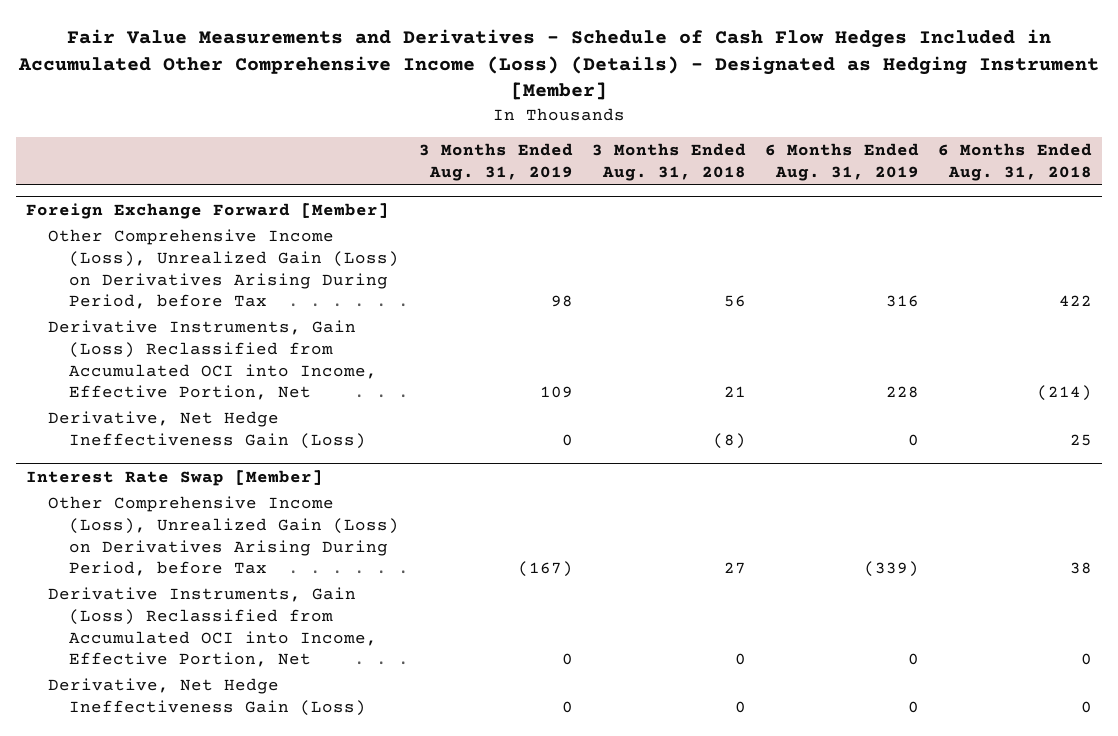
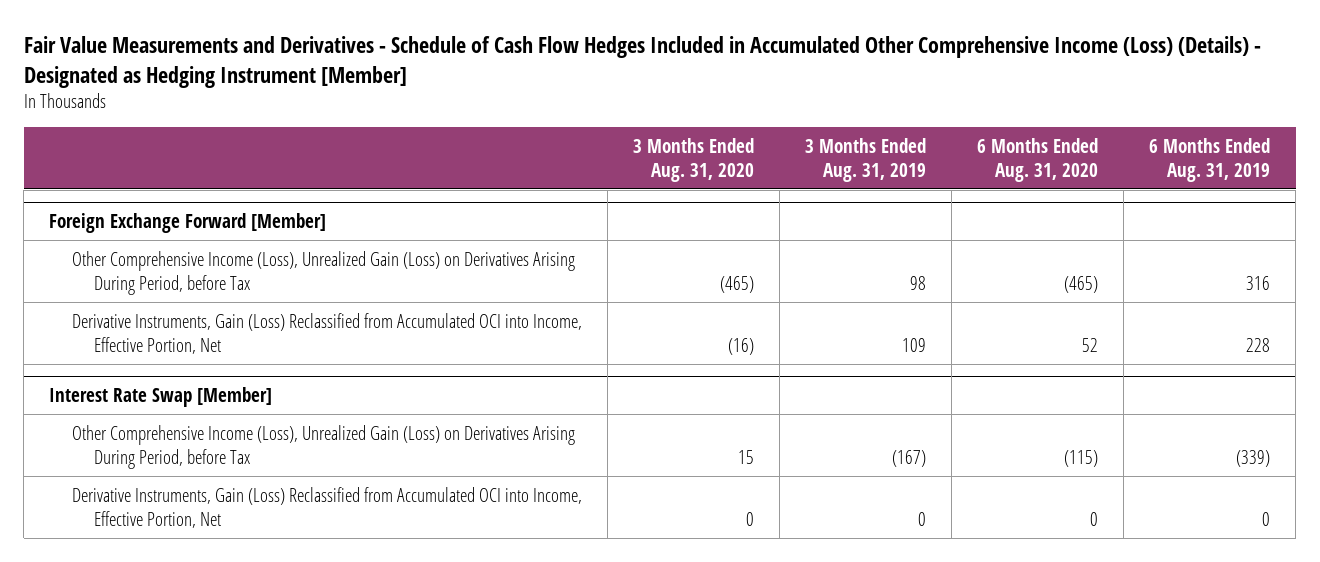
- | 3 Months Ended Aug. 31, 2019 | 3 Months Ended Aug. 31, 2018 | 6 Months Ended Aug. 31, 2019 | 6 Months Ended Aug. 31, 2018
+ | 3 Months Ended Aug. 31, 2020 | 3 Months Ended Aug. 31, 2019 | 6 Months Ended Aug. 31, 2020 | 6 Months Ended Aug. 31, 2019
@ Foreign Exchange Forward [Member]
- Derivative, Net Hedge Ineffectiveness Gain (Loss) | 0 | (8) | 0 | 25
@ Interest Rate Swap [Member]
- Derivative, Net Hedge Ineffectiveness Gain (Loss) | 0 | 0 | 0 | 0

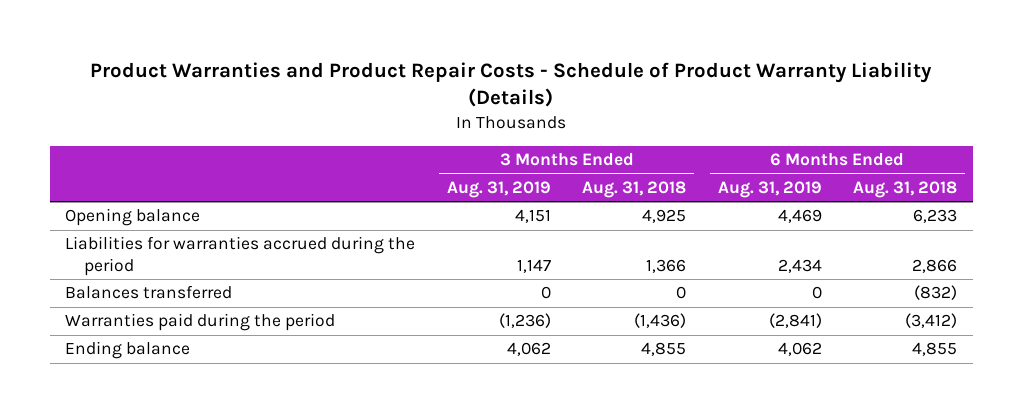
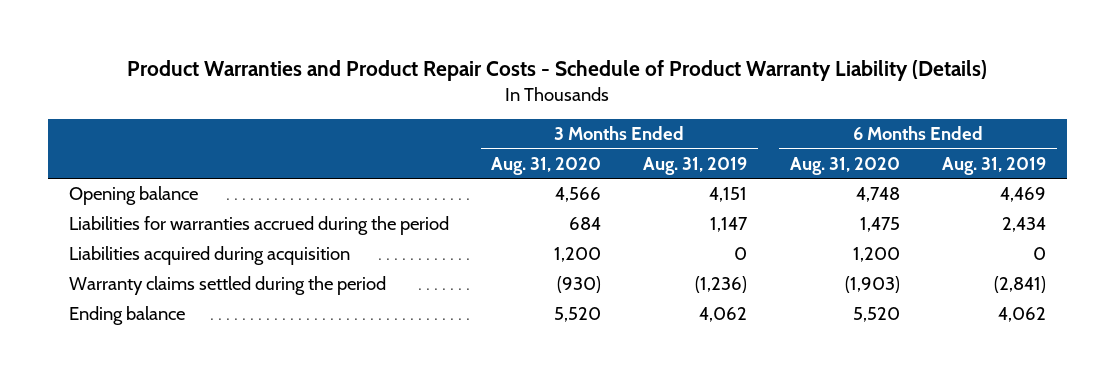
- | 3 Months Ended Aug. 31, 2019 | 3 Months Ended Aug. 31, 2018 | 6 Months Ended Aug. 31, 2019 | 6 Months Ended Aug. 31, 2018
+ | 3 Months Ended Aug. 31, 2020 | 3 Months Ended Aug. 31, 2019 | 6 Months Ended Aug. 31, 2020 | 6 Months Ended Aug. 31, 2019
- Balances transferred | 0 | 0 | 0 | (832)
- Warranties paid during the period | (1,236) | (1,436) | (2,841) | (3,412)
+ Liabilities acquired during acquisition | 1,200 | 0 | 1,200 | 0
+ Warranty claims settled during the period | (930) | (1,236) | (1,903) | (2,841)

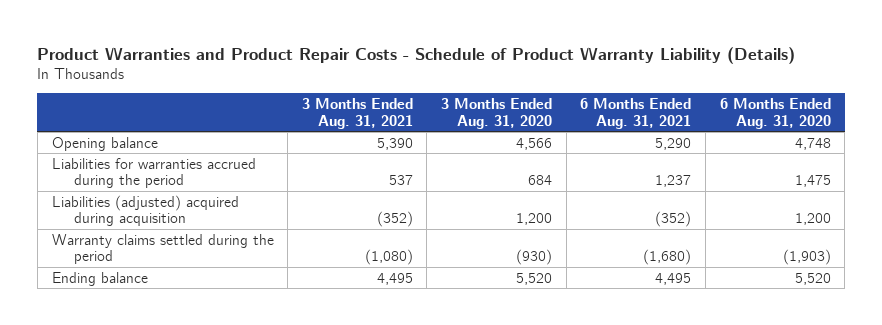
- | 3 Months Ended Aug. 31, 2020 | 3 Months Ended Aug. 31, 2019 | 6 Months Ended Aug. 31, 2020 | 6 Months Ended Aug. 31, 2019
+ | 3 Months Ended Aug. 31, 2021 | 3 Months Ended Aug. 31, 2020 | 6 Months Ended Aug. 31, 2021 | 6 Months Ended Aug. 31, 2020
- Liabilities acquired during acquisition | 1,200 | 0 | 1,200 | 0
+ Liabilities (adjusted) acquired during acquisition | (352) | 1,200 | (352) | 1,200

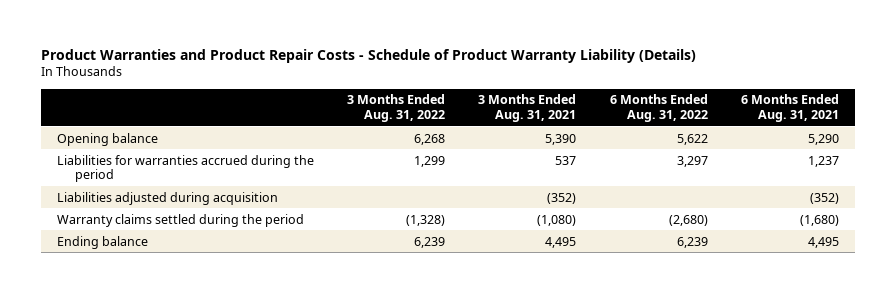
- | 3 Months Ended Aug. 31, 2021 | 3 Months Ended Aug. 31, 2020 | 6 Months Ended Aug. 31, 2021 | 6 Months Ended Aug. 31, 2020
+ | 3 Months Ended Aug. 31, 2022 | 3 Months Ended Aug. 31, 2021 | 6 Months Ended Aug. 31, 2022 | 6 Months Ended Aug. 31, 2021
- Liabilities (adjusted) acquired during acquisition | (352) | 1,200 | (352) | 1,200
+ Liabilities adjusted during acquisition | | (352) | | (352)

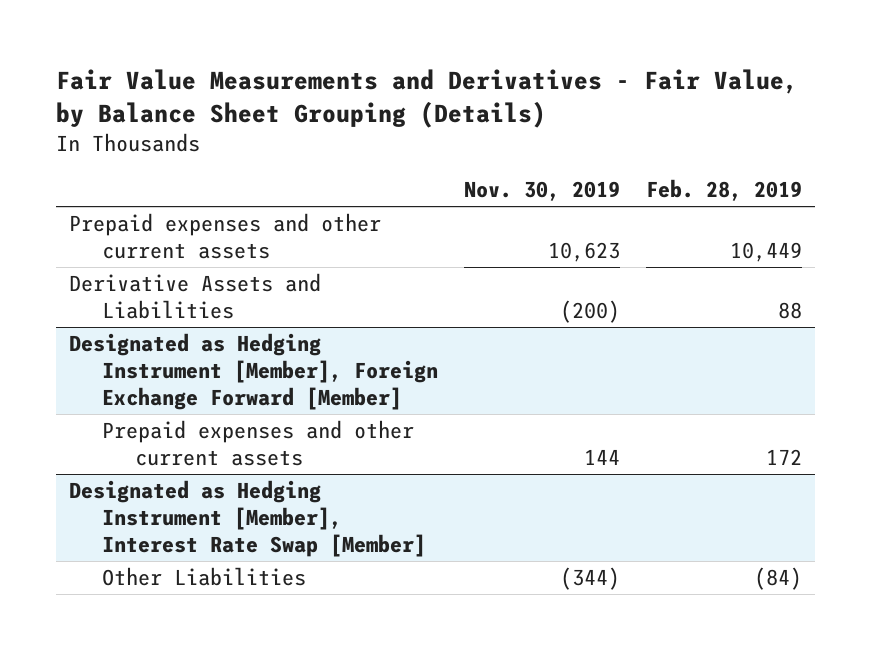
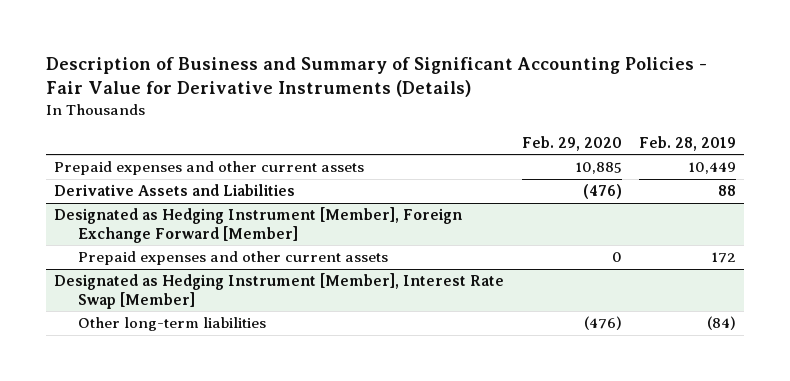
- Fair Value Measurements and Derivatives - Fair Value, by Balance Sheet Grouping (Details)
+ Description of Business and Summary of Significant Accounting Policies - Fair Value for Derivative Instruments (Details)
- | Nov. 30, 2019 | Feb. 28, 2019
+ | Feb. 29, 2020 | Feb. 28, 2019
@ Designated as Hedging Instrument [Member], Interest Rate Swap [Member]
- Other Liabilities | (344) | (84)
+ Other long-term liabilities | (476) | (84)

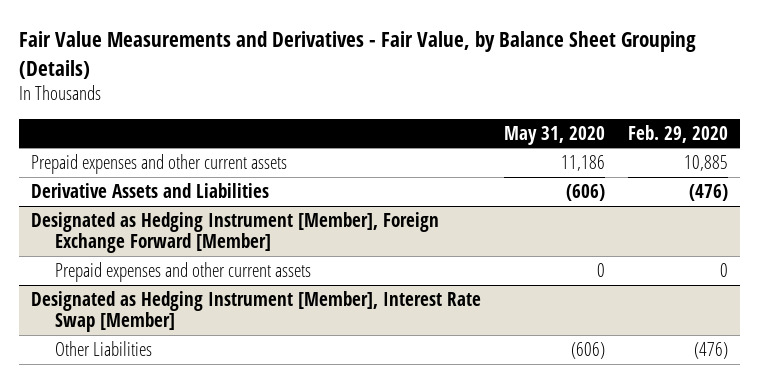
- Description of Business and Summary of Significant Accounting Policies - Fair Value for Derivative Instruments (Details)
+ Fair Value Measurements and Derivatives - Fair Value, by Balance Sheet Grouping (Details)
- | Feb. 29, 2020 | Feb. 28, 2019
+ | May 31, 2020 | Feb. 29, 2020
@ Designated as Hedging Instrument [Member], Interest Rate Swap [Member]
- Other long-term liabilities | (476) | (84)
+ Other Liabilities | (606) | (476)

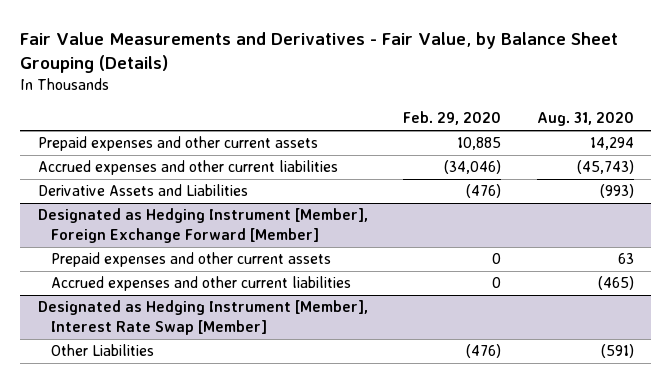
- | May 31, 2020 | Feb. 29, 2020
+ | Feb. 29, 2020 | Aug. 31, 2020
+ Accrued expenses and other current liabilities | (34,046) | (45,743)
@ Designated as Hedging Instrument [Member], Foreign Exchange Forward [Member]
+ Accrued expenses and other current liabilities | 0 | (465)

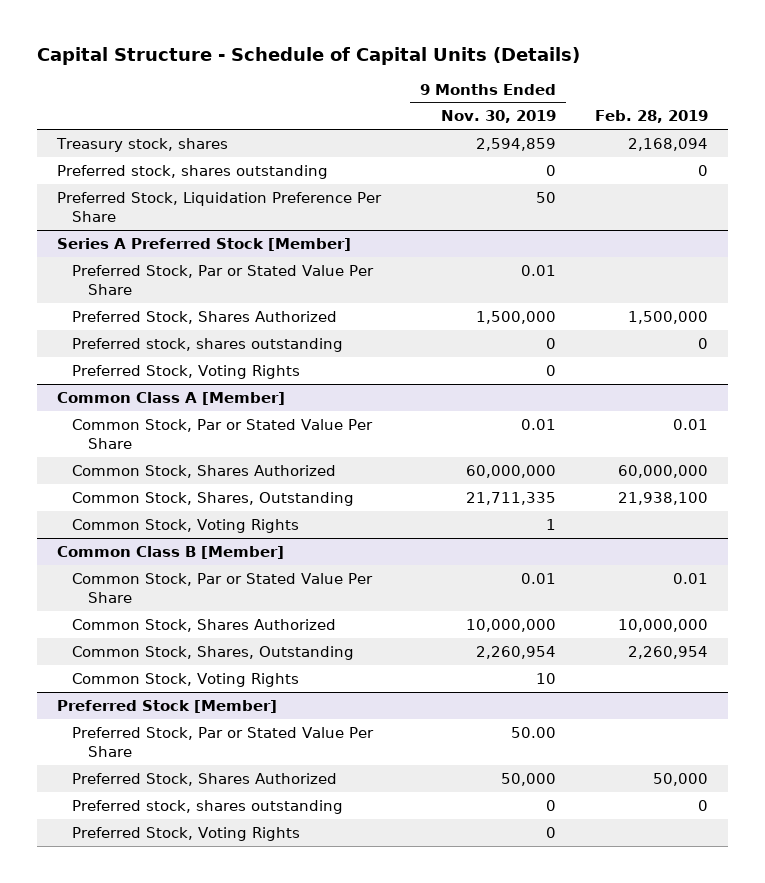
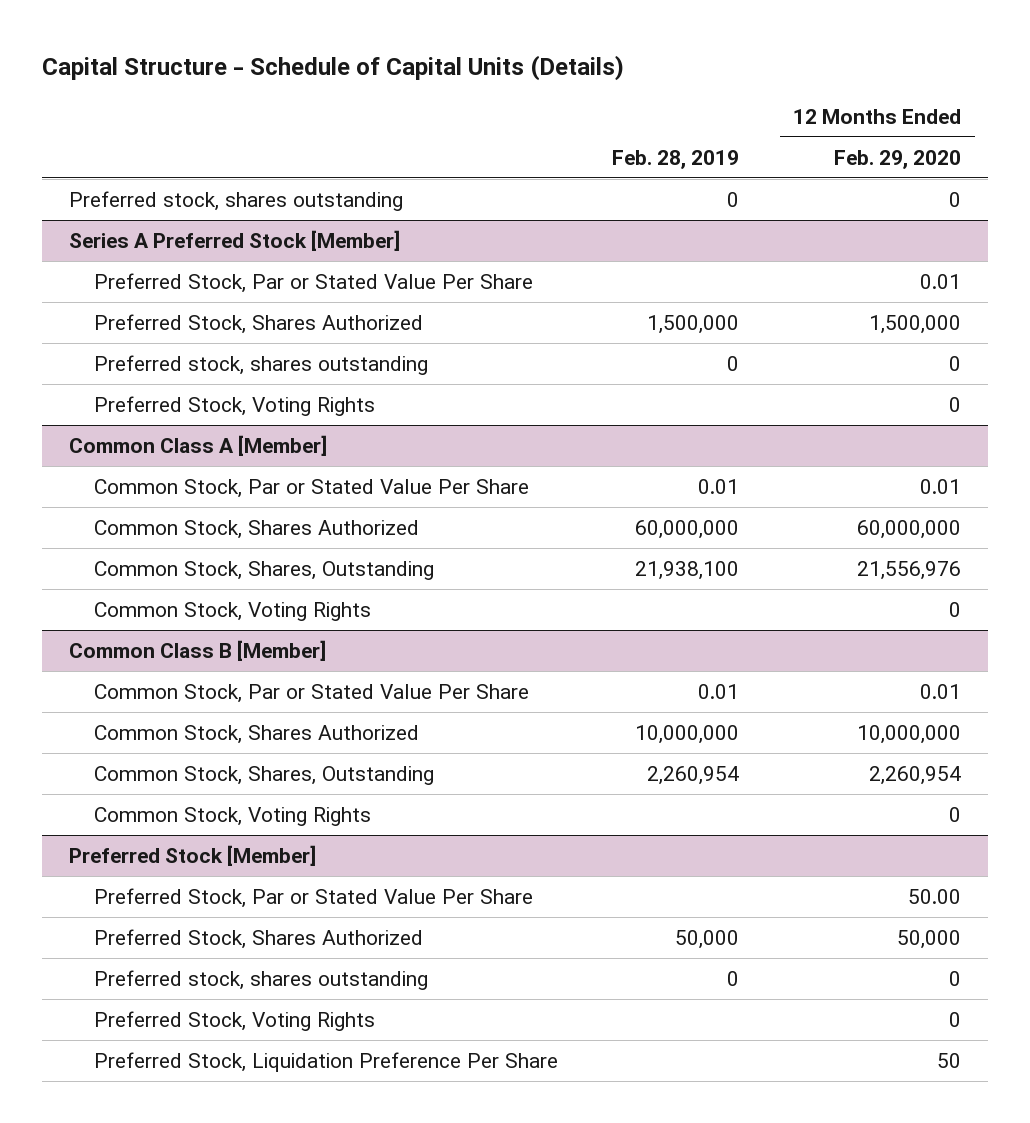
- | 9 Months Ended Nov. 30, 2019 | Feb. 28, 2019
+ | Feb. 28, 2019 | 12 Months Ended Feb. 29, 2020
- Treasury stock, shares | 2,594,859 | 2,168,094
- Preferred Stock, Liquidation Preference Per Share | 50 |
@ Preferred Stock [Member]
+ Preferred Stock, Liquidation Preference Per Share | | 50

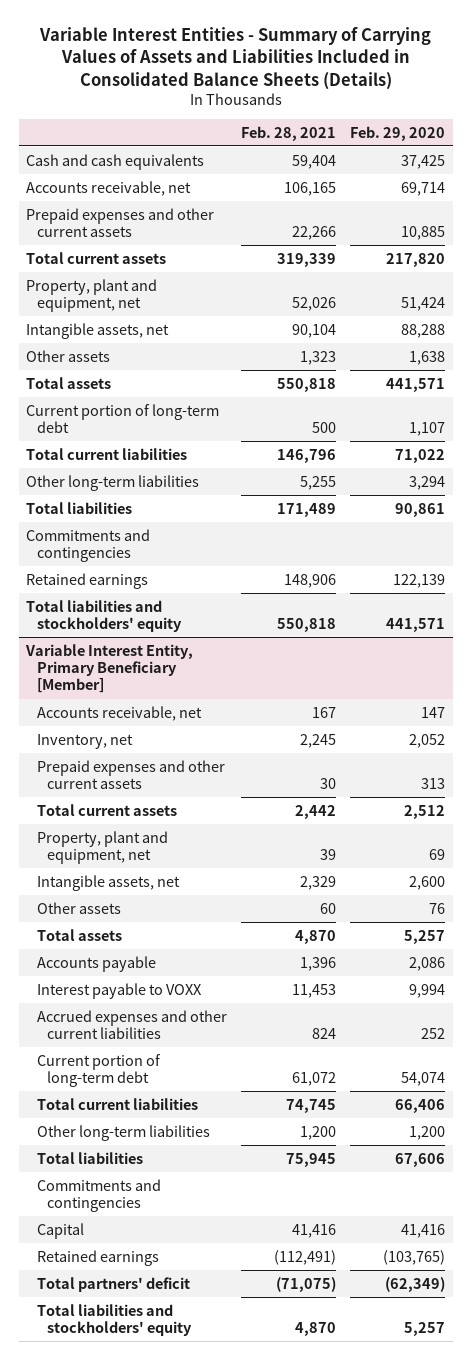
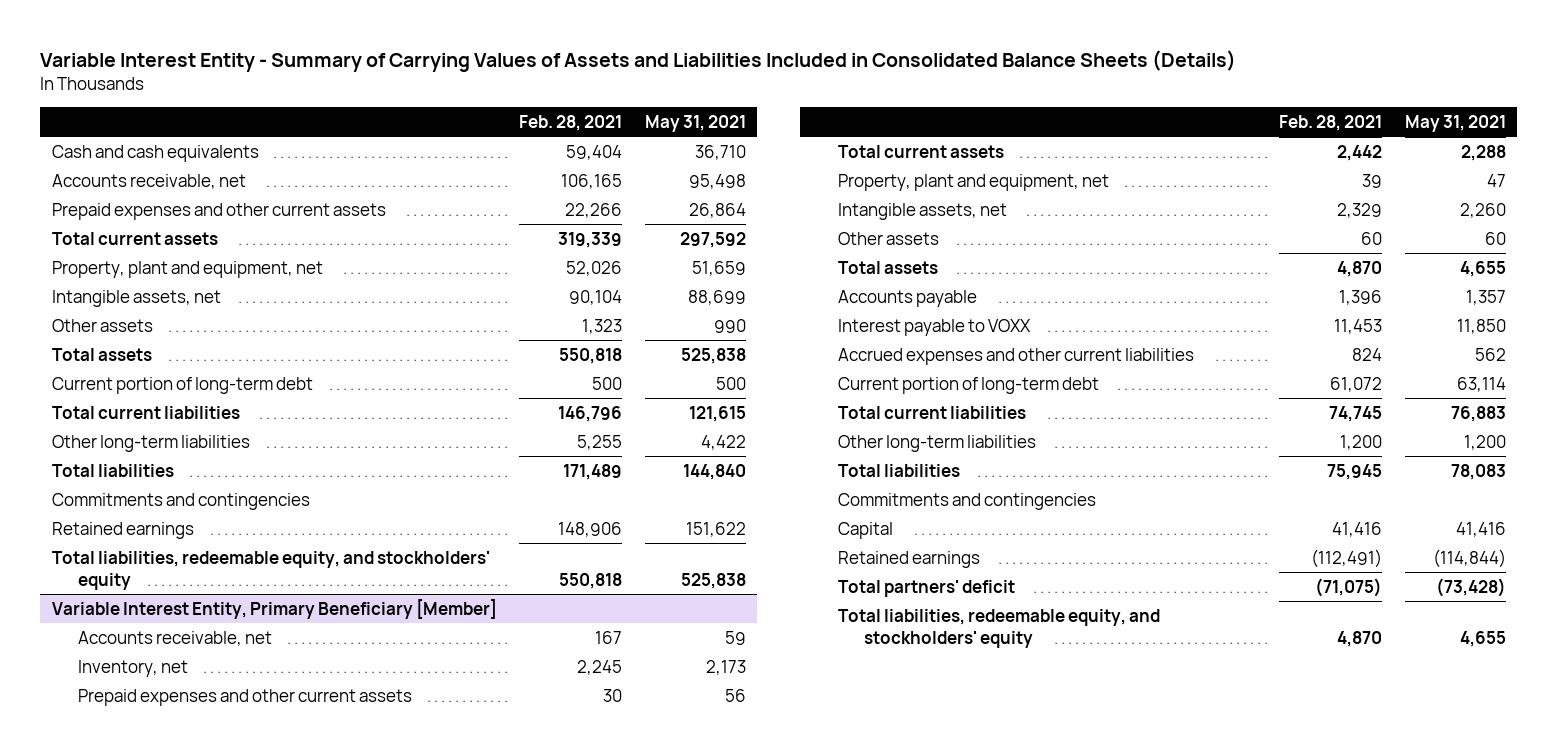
- Variable Interest Entities - Summary of Carrying Values of Assets and Liabilities Included in Consolidated Balance Sheets (Details)
+ Variable Interest Entity - Summary of Carrying Values of Assets and Liabilities Included in Consolidated Balance Sheets (Details)
- | Feb. 28, 2021 | Feb. 29, 2020
+ | Feb. 28, 2021 | May 31, 2021
- Total liabilities and stockholders' equity | 550,818 | 441,571
+ Total liabilities, redeemable equity, and stockholders' equity | 550,818 | 525,838
@ Variable Interest Entity, Primary Beneficiary [Member]
- Total liabilities and stockholders' equity | 4,870 | 5,257
+ Total liabilities, redeemable equity, and stockholders' equity | 4,870 | 4,655

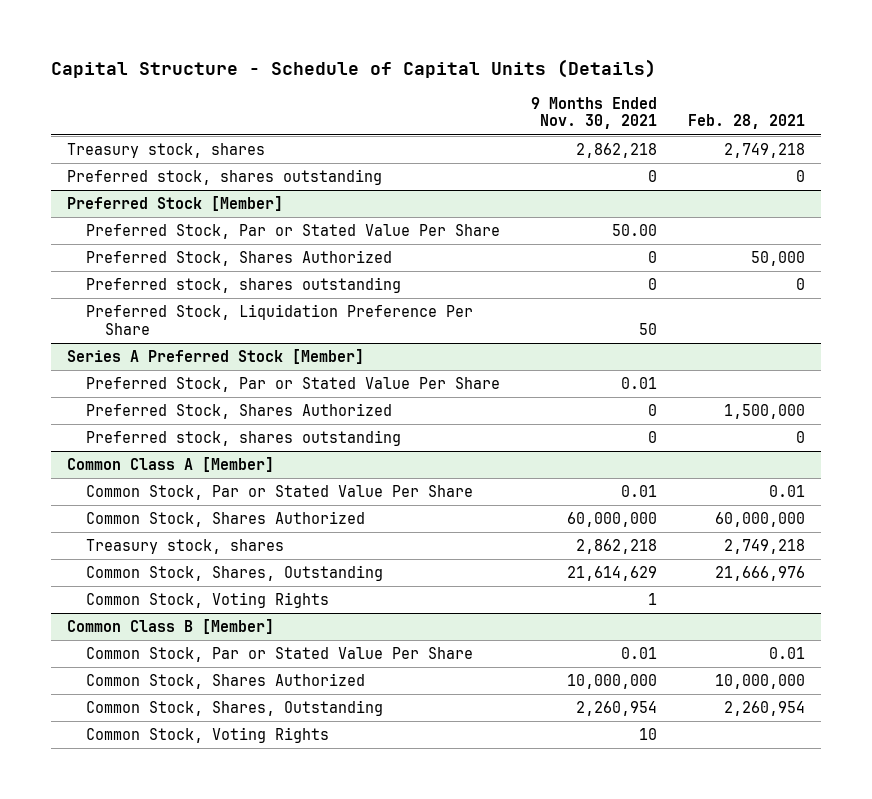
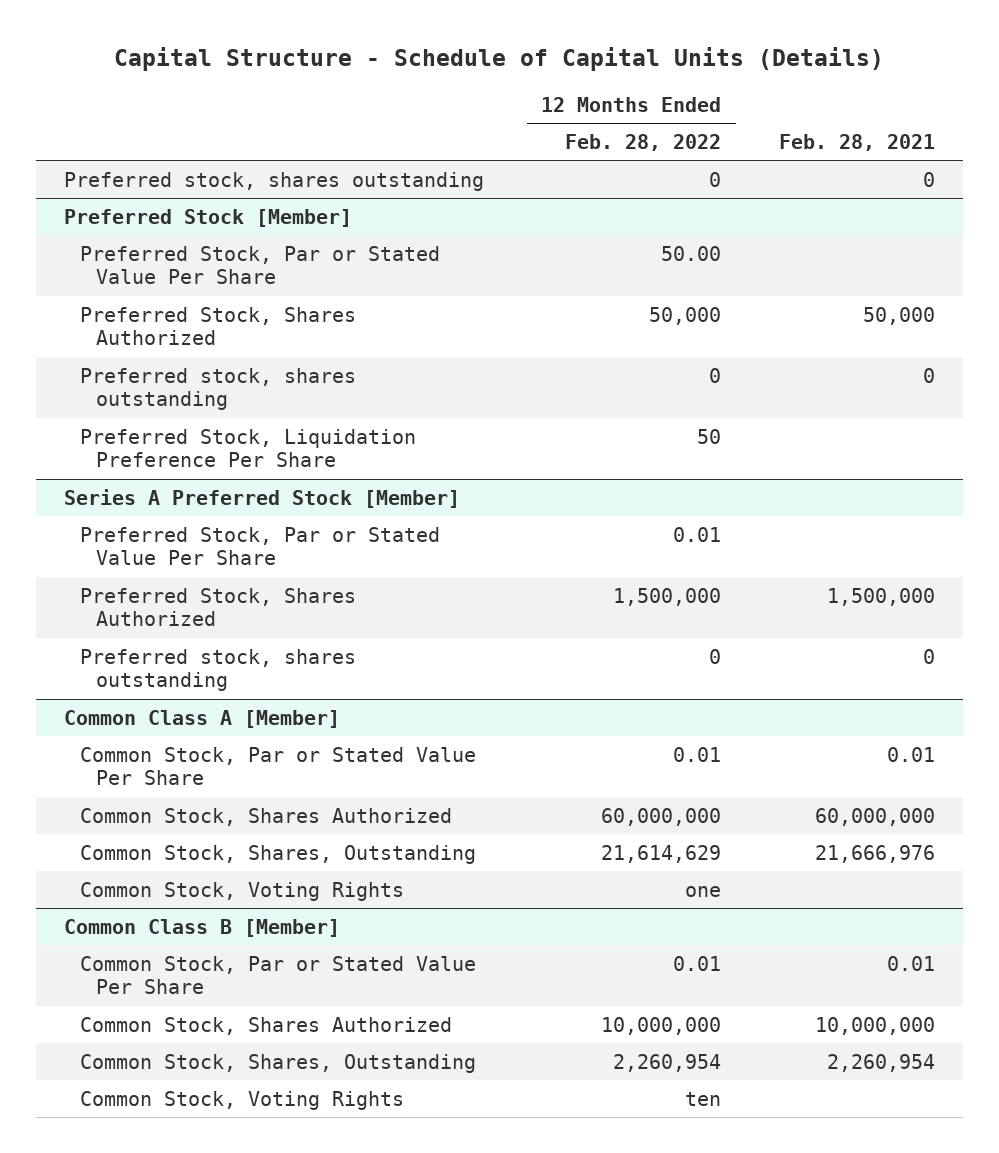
- | 9 Months Ended Nov. 30, 2021 | Feb. 28, 2021
+ | 12 Months Ended Feb. 28, 2022 | Feb. 28, 2021
- Treasury stock, shares | 2,862,218 | 2,749,218
@ Common Class A [Member]
- Treasury stock, shares | 2,862,218 | 2,749,218

